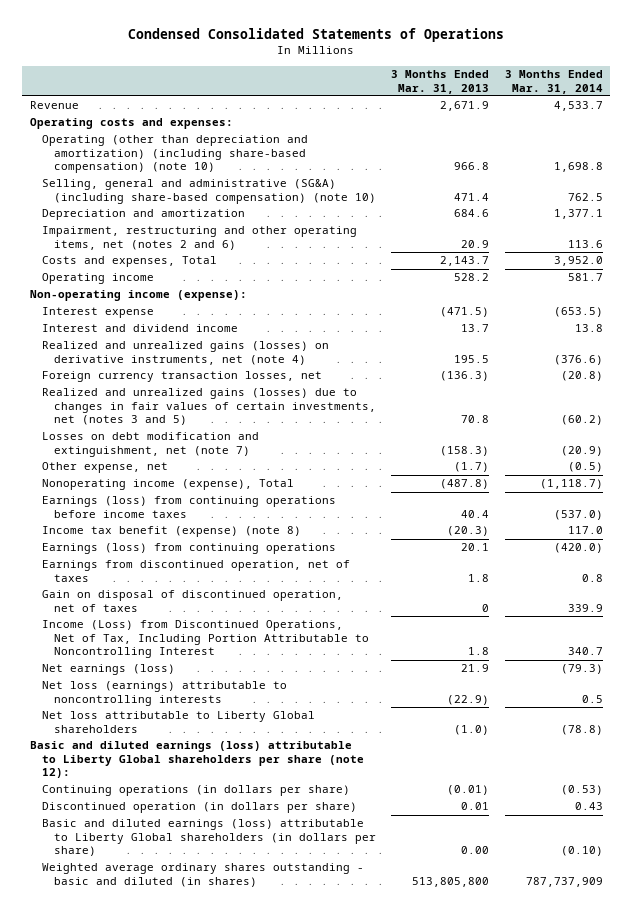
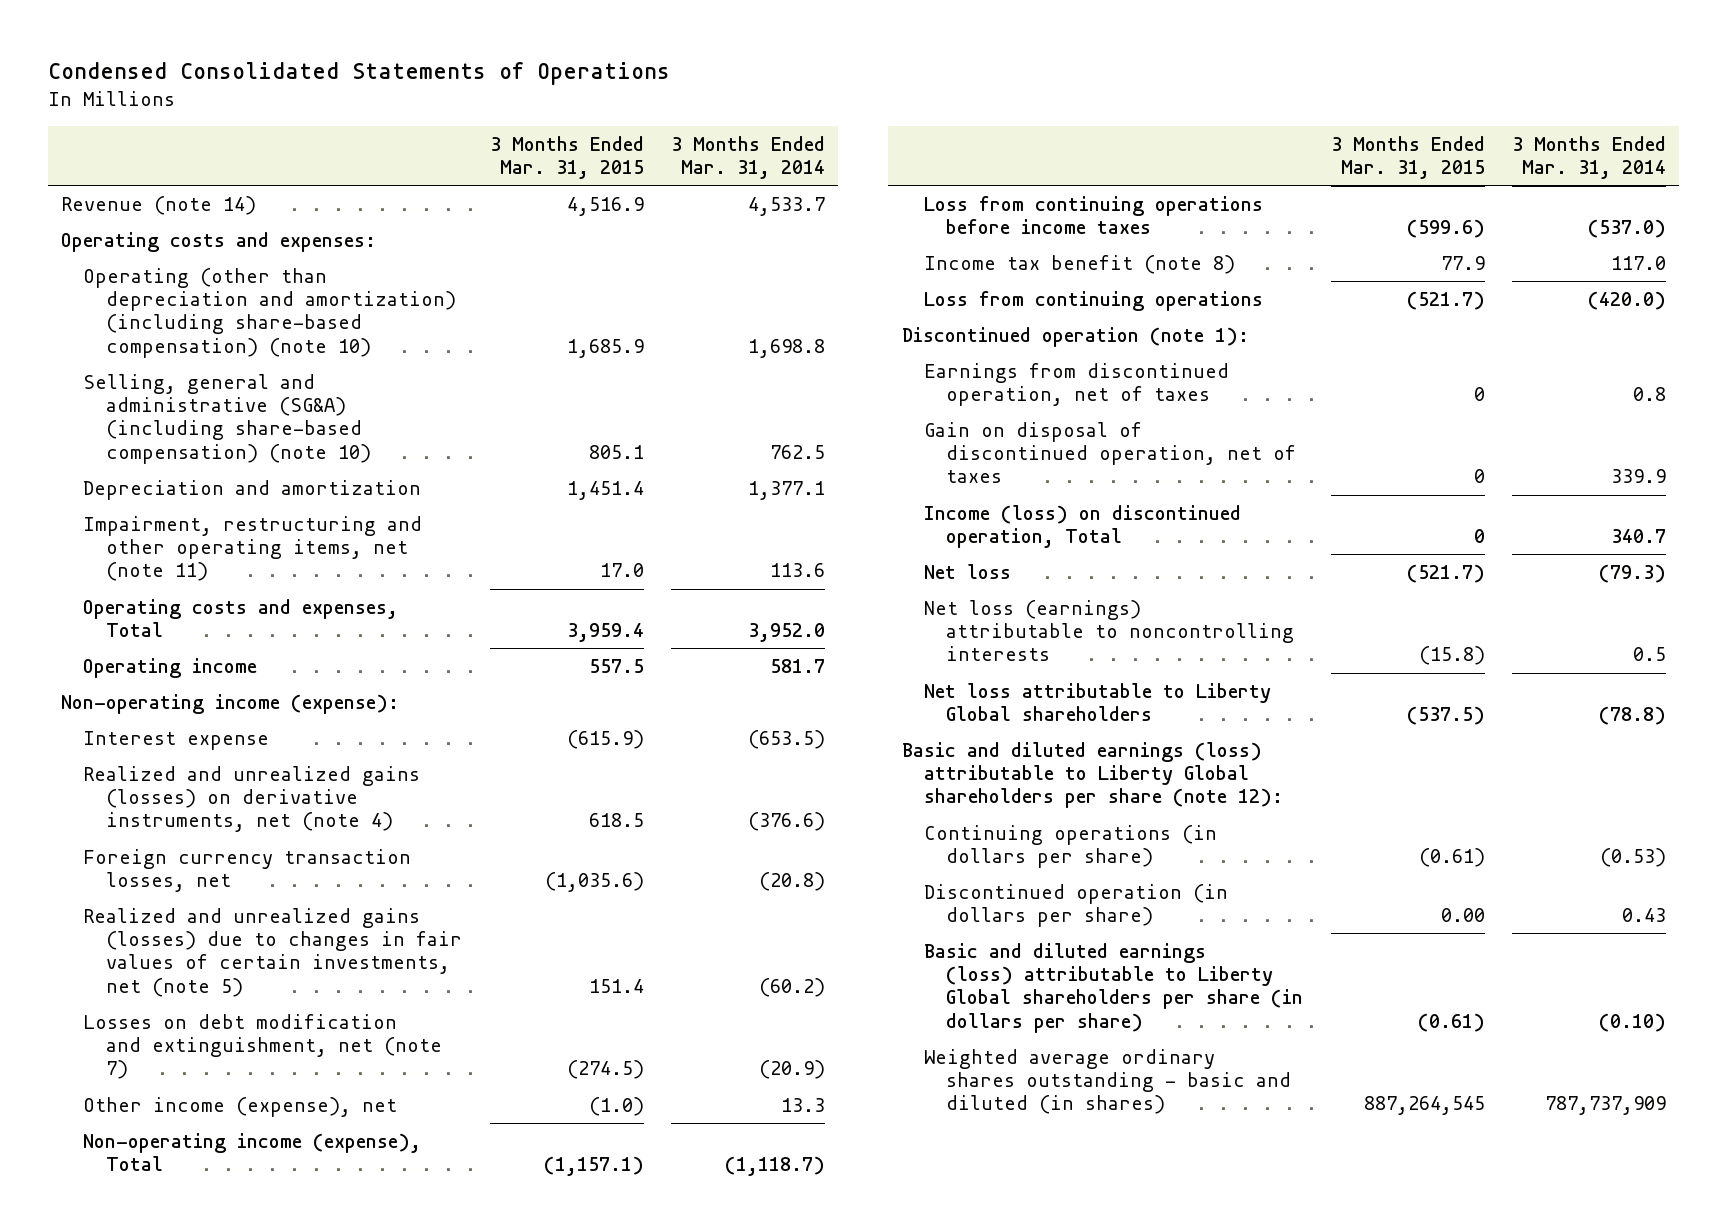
- | 3 Months Ended Mar. 31, 2013 | 3 Months Ended Mar. 31, 2014
+ | 3 Months Ended Mar. 31, 2015 | 3 Months Ended Mar. 31, 2014
- Revenue | 2,671.9 | 4,533.7
+ Revenue (note 14) | 4,516.9 | 4,533.7
- Impairment, restructuring and other operating items, net (notes 2 and 6) | 20.9 | 113.6
- Costs and expenses, Total | 2,143.7 | 3,952.0
+ Impairment, restructuring and other operating items, net (note 11) | 17.0 | 113.6
+ Operating costs and expenses, Total | 3,959.4 | 3,952.0
- Interest and dividend income | 13.7 | 13.8
- Realized and unrealized gains (losses) due to changes in fair values of certain investments, net (notes 3 and 5) | 70.8 | (60.2)
+ Realized and unrealized gains (losses) due to changes in fair values of certain investments, net (note 5) | 151.4 | (60.2)
- Other expense, net | (1.7) | (0.5)
- Nonoperating income (expense), Total | (487.8) | (1,118.7)
- Earnings (loss) from continuing operations before income taxes | 40.4 | (537.0)
- Income tax benefit (expense) (note 8) | (20.3) | 117.0
- Earnings (loss) from continuing operations | 20.1 | (420.0)
+ Other income (expense), net | (1.0) | 13.3
+ Non-operating income (expense), Total | (1,157.1) | (1,118.7)
+ Loss from continuing operations before income taxes | (599.6) | (537.0)
+ Income tax benefit (note 8) | 77.9 | 117.0
+ Loss from continuing operations | (521.7) | (420.0)
+ Discontinued operation (note 1):
- Income (Loss) from Discontinued Operations, Net of Tax, Including Portion Attributable to Noncontrolling Interest | 1.8 | 340.7
- Net earnings (loss) | 21.9 | (79.3)
+ Income (loss) on discontinued operation, Total | 0 | 340.7
+ Net loss | (521.7) | (79.3)
- Basic and diluted earnings (loss) attributable to Liberty Global shareholders (in dollars per share) | 0.00 | (0.10)
+ Basic and diluted earnings (loss) attributable to Liberty Global shareholders per share (in dollars per share) | (0.61) | (0.10)

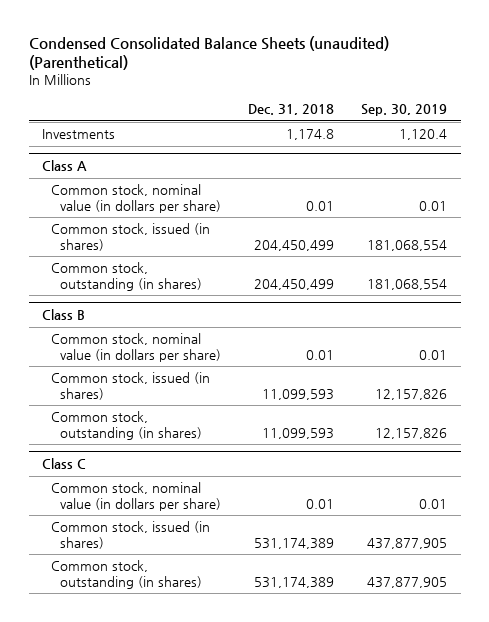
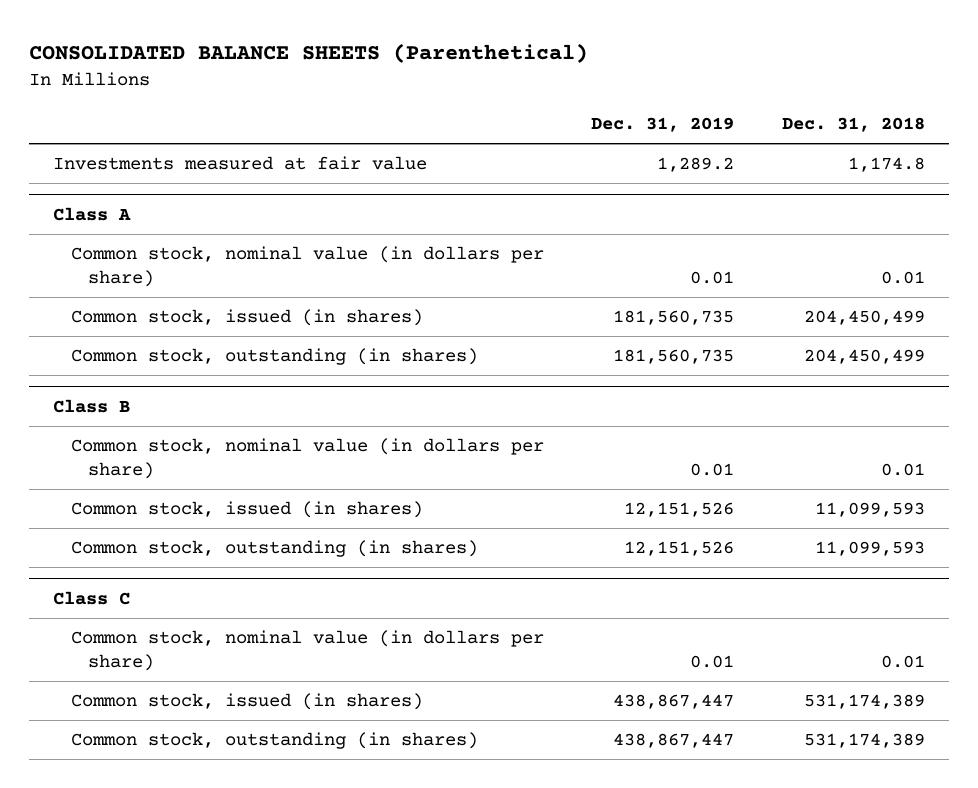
- Condensed Consolidated Balance Sheets (unaudited) (Parenthetical)
+ CONSOLIDATED BALANCE SHEETS (Parenthetical)
- | Dec. 31, 2018 | Sep. 30, 2019
+ | Dec. 31, 2019 | Dec. 31, 2018
- Investments | 1,174.8 | 1,120.4
+ Investments measured at fair value | 1,289.2 | 1,174.8

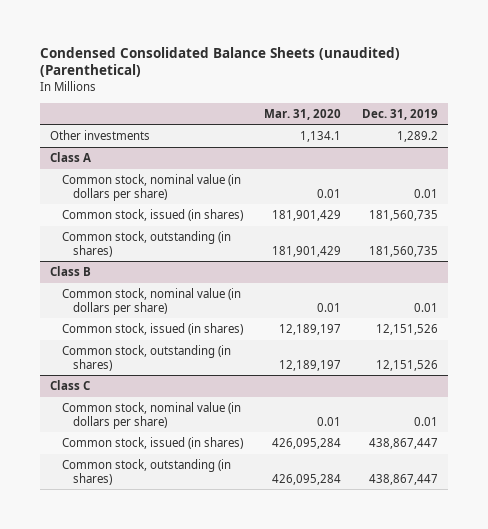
- CONSOLIDATED BALANCE SHEETS (Parenthetical)
+ Condensed Consolidated Balance Sheets (unaudited) (Parenthetical)
- | Dec. 31, 2019 | Dec. 31, 2018
+ | Mar. 31, 2020 | Dec. 31, 2019
- Investments measured at fair value | 1,289.2 | 1,174.8
+ Other investments | 1,134.1 | 1,289.2

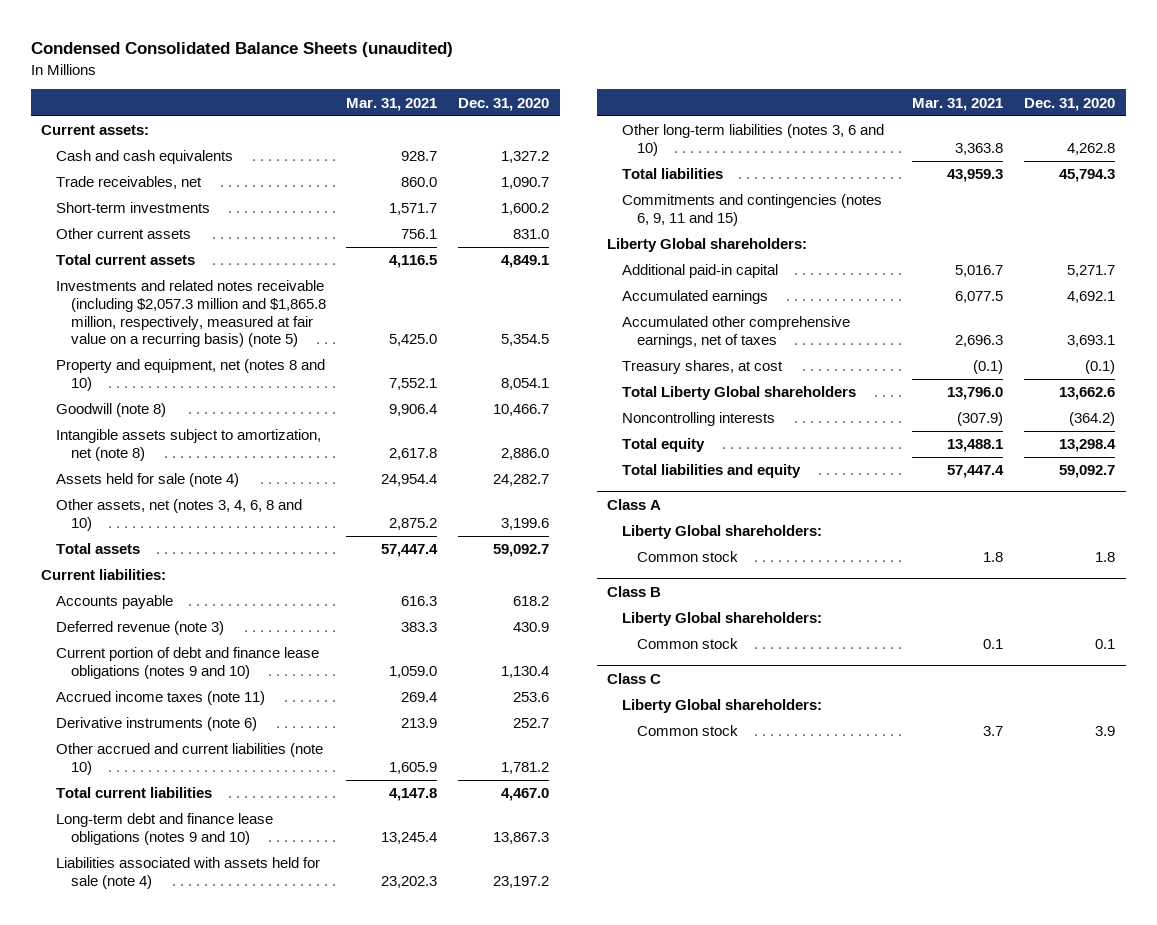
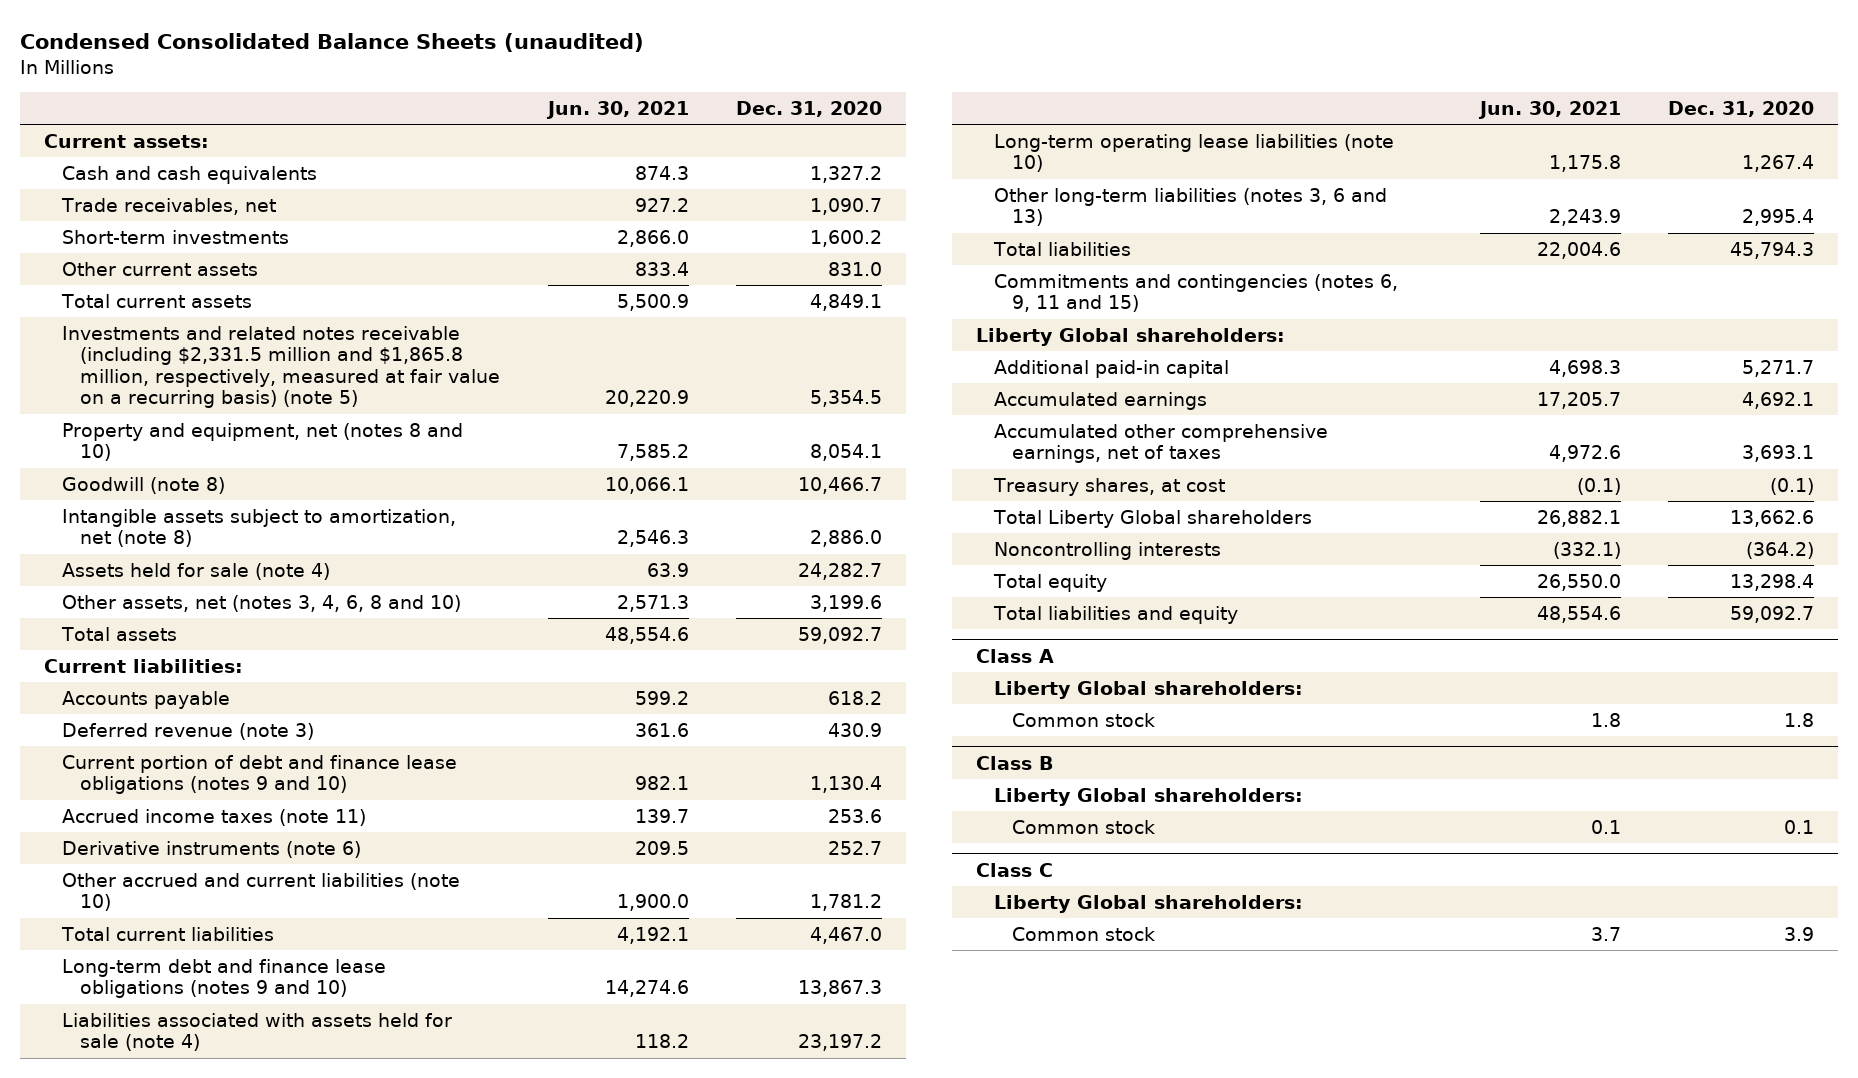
- | Mar. 31, 2021 | Dec. 31, 2020
+ | Jun. 30, 2021 | Dec. 31, 2020
- Investments and related notes receivable (including $2,057.3 million and $1,865.8 million, respectively, measured at fair value on a recurring basis) (note 5) | 5,425.0 | 5,354.5
+ Investments and related notes receivable (including $2,331.5 million and $1,865.8 million, respectively, measured at fair value on a recurring basis) (note 5) | 20,220.9 | 5,354.5
- Other long-term liabilities (notes 3, 6 and 10) | 3,363.8 | 4,262.8
+ Long-term operating lease liabilities (note 10) | 1,175.8 | 1,267.4
+ Other long-term liabilities (notes 3, 6 and 13) | 2,243.9 | 2,995.4

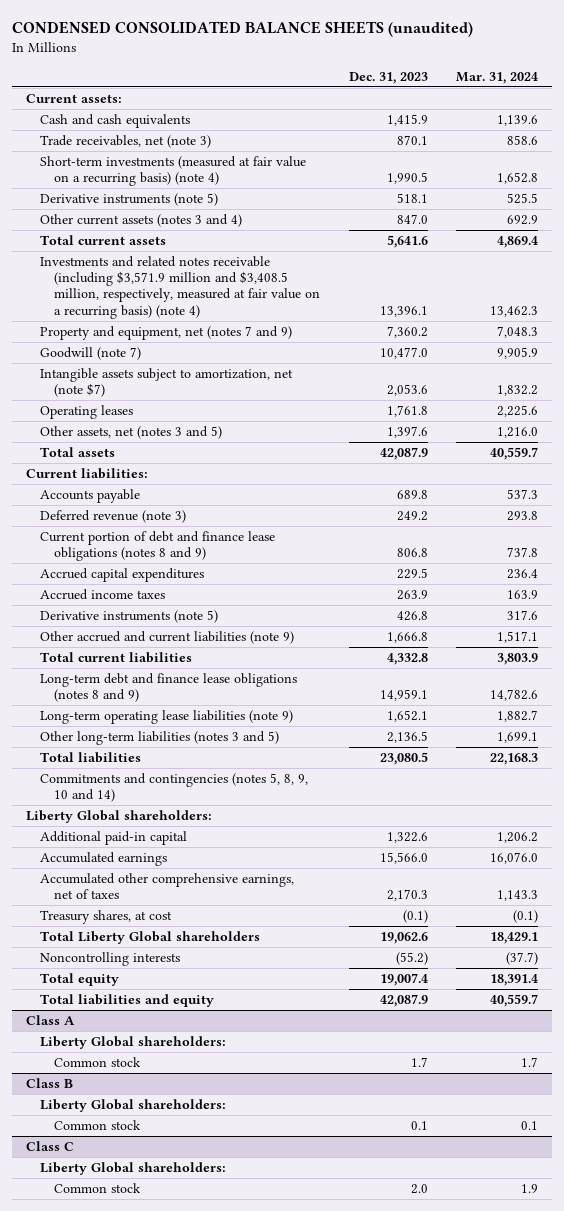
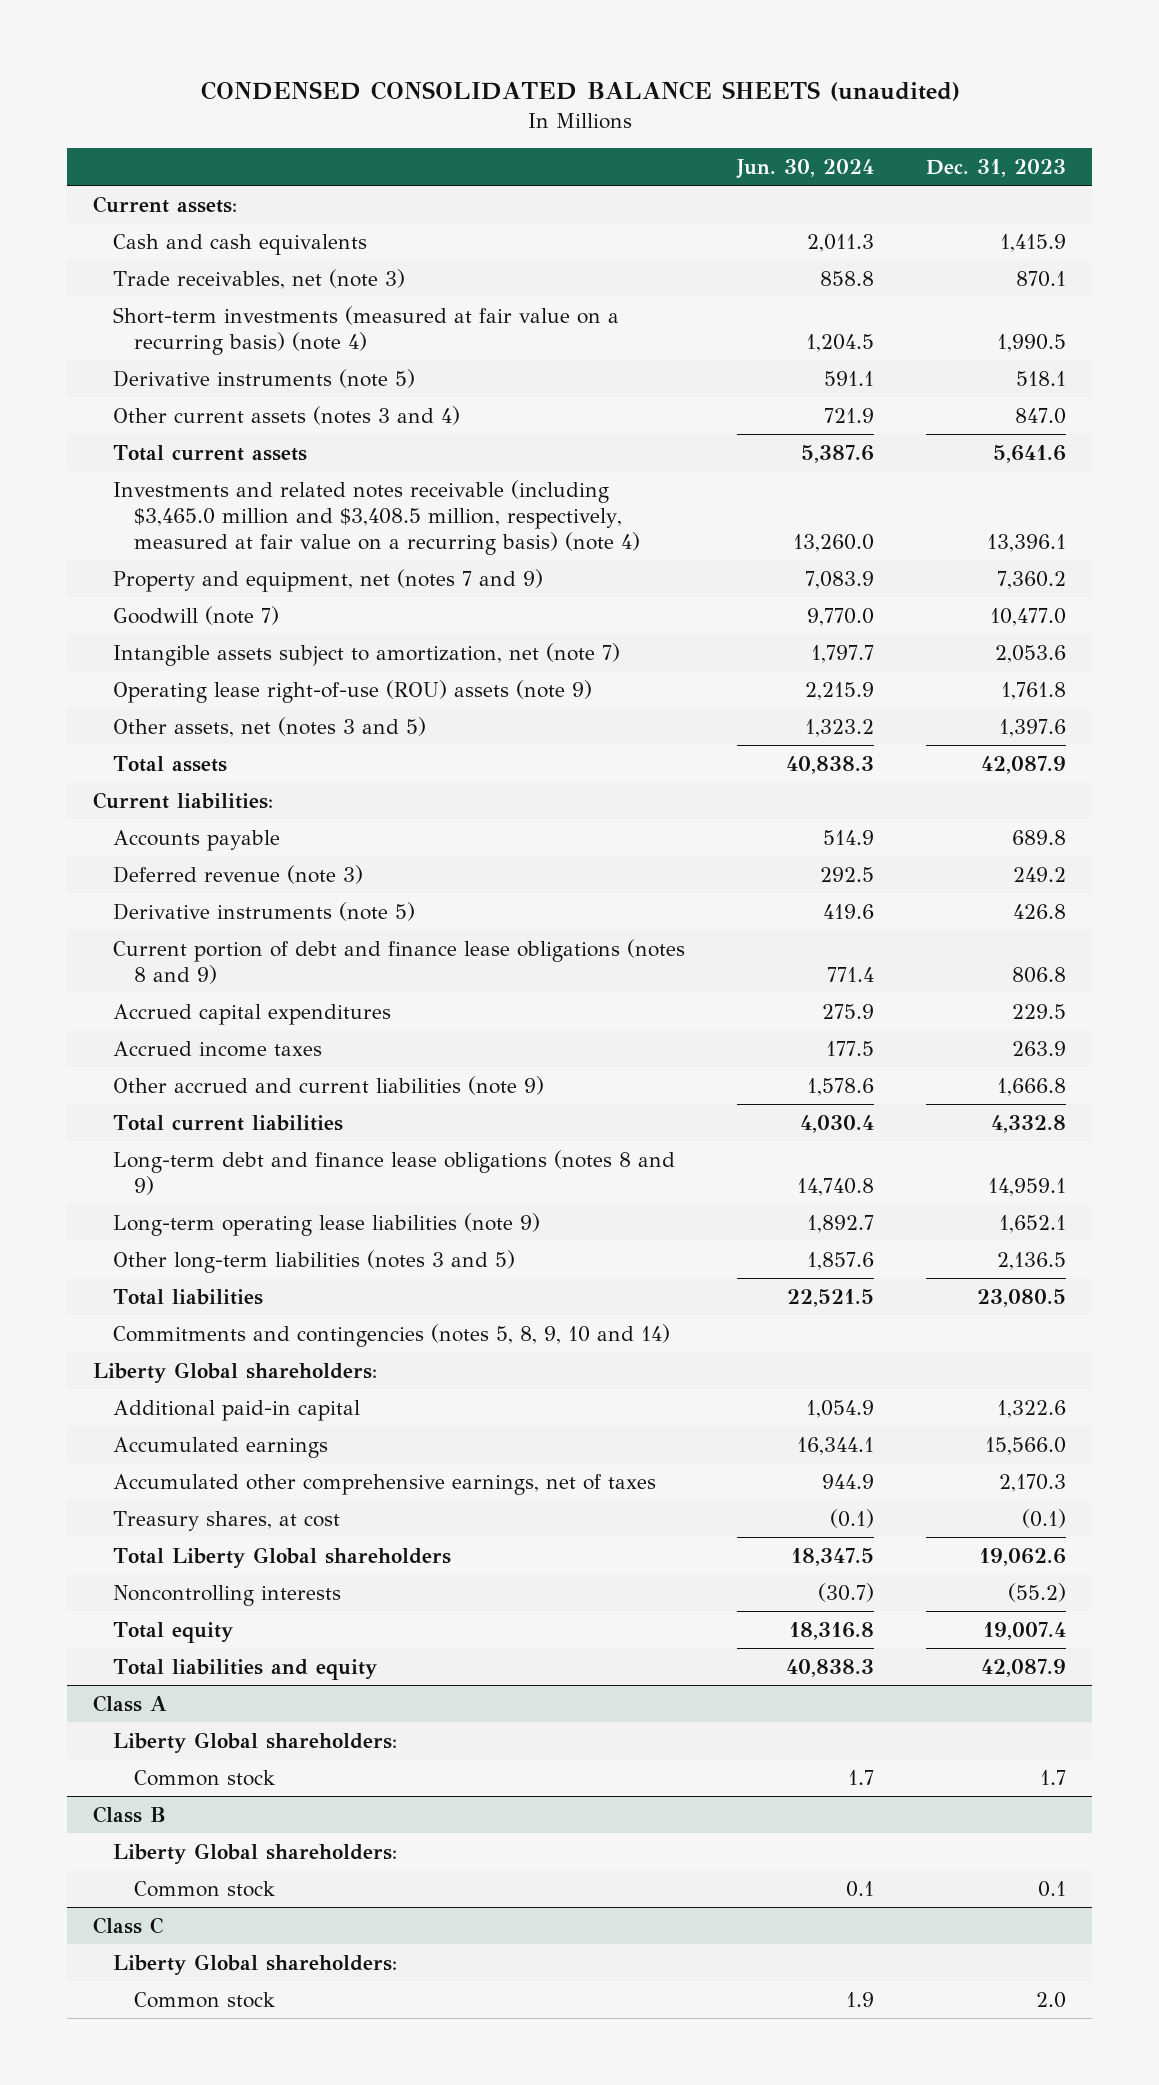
- | Dec. 31, 2023 | Mar. 31, 2024
+ | Jun. 30, 2024 | Dec. 31, 2023
- Investments and related notes receivable (including $3,571.9 million and $3,408.5 million, respectively, measured at fair value on a recurring basis) (note 4) | 13,396.1 | 13,462.3
+ Investments and related notes receivable (including $3,465.0 million and $3,408.5 million, respectively, measured at fair value on a recurring basis) (note 4) | 13,260.0 | 13,396.1
- Intangible assets subject to amortization, net (note $7) | 2,053.6 | 1,832.2
- Operating leases | 1,761.8 | 2,225.6
+ Intangible assets subject to amortization, net (note 7) | 1,797.7 | 2,053.6
+ Operating lease right-of-use (ROU) assets (note 9) | 2,215.9 | 1,761.8
moved up: Derivative instruments (note 5) | 419.6 | 426.8

